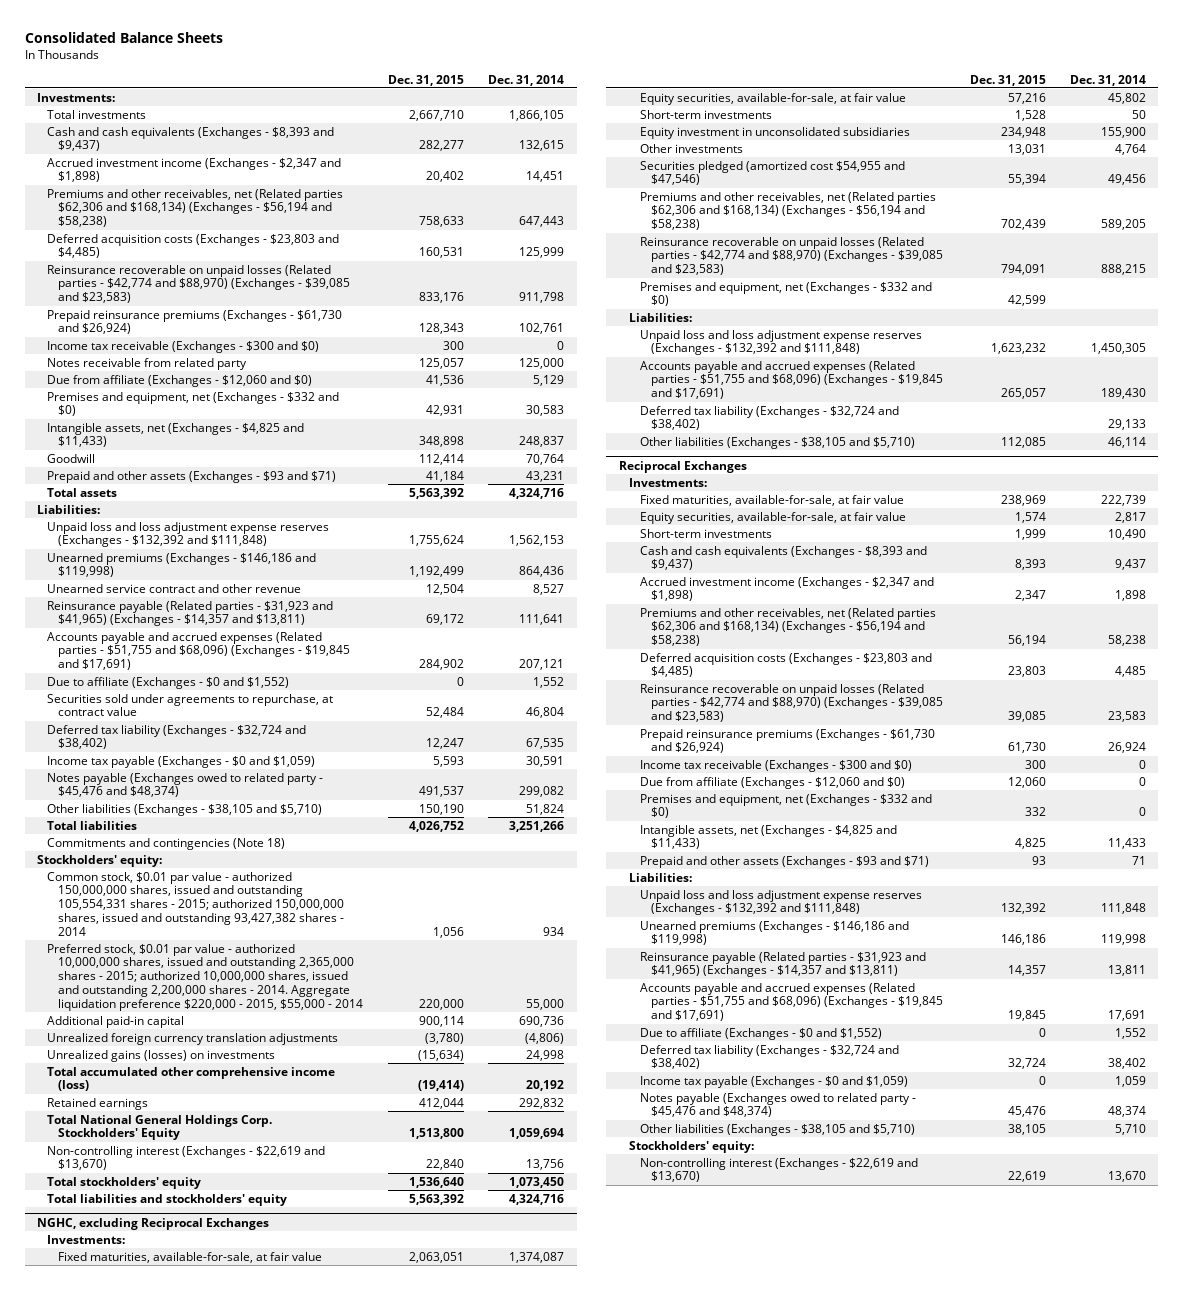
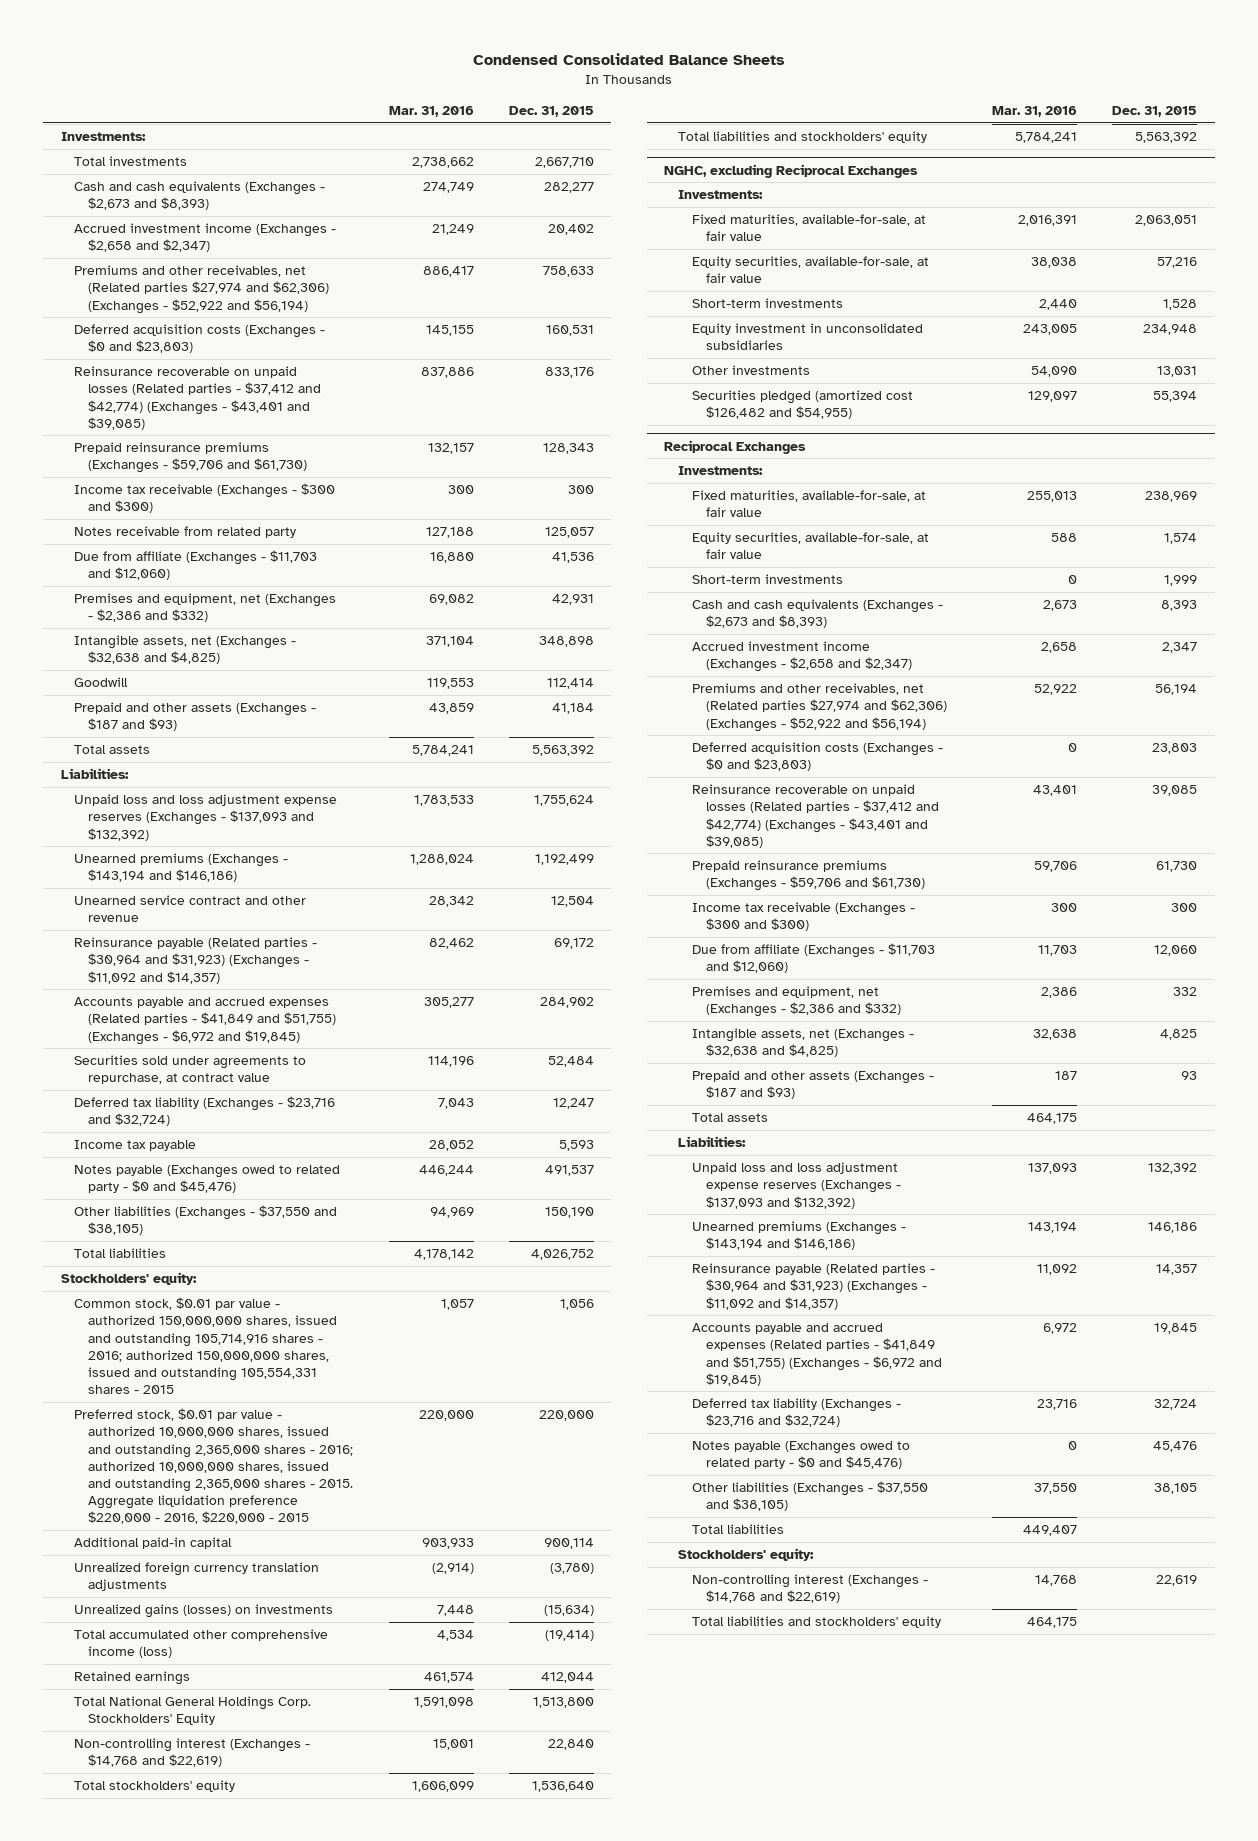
- Consolidated Balance Sheets
+ Condensed Consolidated Balance Sheets
- | Dec. 31, 2015 | Dec. 31, 2014
+ | Mar. 31, 2016 | Dec. 31, 2015
- Cash and cash equivalents (Exchanges - $8,393 and $9,437) | 282,277 | 132,615
- Accrued investment income (Exchanges - $2,347 and $1,898) | 20,402 | 14,451
- Premiums and other receivables, net (Related parties $62,306 and $168,134) (Exchanges - $56,194 and $58,238) | 758,633 | 647,443
- Deferred acquisition costs (Exchanges - $23,803 and $4,485) | 160,531 | 125,999
- Reinsurance recoverable on unpaid losses (Related parties - $42,774 and $88,970) (Exchanges - $39,085 and $23,583) | 833,176 | 911,798
- Prepaid reinsurance premiums (Exchanges - $61,730 and $26,924) | 128,343 | 102,761
- Income tax receivable (Exchanges - $300 and $0) | 300 | 0
+ Cash and cash equivalents (Exchanges - $2,673 and $8,393) | 274,749 | 282,277
+ Accrued investment income (Exchanges - $2,658 and $2,347) | 21,249 | 20,402
+ Premiums and other receivables, net (Related parties $27,974 and $62,306) (Exchanges - $52,922 and $56,194) | 886,417 | 758,633
+ Deferred acquisition costs (Exchanges - $0 and $23,803) | 145,155 | 160,531
+ Reinsurance recoverable on unpaid losses (Related parties - $37,412 and $42,774) (Exchanges - $43,401 and $39,085) | 837,886 | 833,176
+ Prepaid reinsurance premiums (Exchanges - $59,706 and $61,730) | 132,157 | 128,343
+ Income tax receivable (Exchanges - $300 and $300) | 300 | 300
- Due from affiliate (Exchanges - $12,060 and $0) | 41,536 | 5,129
- Premises and equipment, net (Exchanges - $332 and $0) | 42,931 | 30,583
- Intangible assets, net (Exchanges - $4,825 and $11,433) | 348,898 | 248,837
+ Due from affiliate (Exchanges - $11,703 and $12,060) | 16,880 | 41,536
+ Premises and equipment, net (Exchanges - $2,386 and $332) | 69,082 | 42,931
+ Intangible assets, net (Exchanges - $32,638 and $4,825) | 371,104 | 348,898
- Prepaid and other assets (Exchanges - $93 and $71) | 41,184 | 43,231
+ Prepaid and other assets (Exchanges - $187 and $93) | 43,859 | 41,184
- Unpaid loss and loss adjustment expense reserves (Exchanges - $132,392 and $111,848) | 1,755,624 | 1,562,153
- Unearned premiums (Exchanges - $146,186 and $119,998) | 1,192,499 | 864,436
+ Unpaid loss and loss adjustment expense reserves (Exchanges - $137,093 and $132,392) | 1,783,533 | 1,755,624
+ Unearned premiums (Exchanges - $143,194 and $146,186) | 1,288,024 | 1,192,499
- Reinsurance payable (Related parties - $31,923 and $41,965) (Exchanges - $14,357 and $13,811) | 69,172 | 111,641
- Accounts payable and accrued expenses (Related parties - $51,755 and $68,096) (Exchanges - $19,845 and $17,691) | 284,902 | 207,121
- Due to affiliate (Exchanges - $0 and $1,552) | 0 | 1,552
+ Reinsurance payable (Related parties - $30,964 and $31,923) (Exchanges - $11,092 and $14,357) | 82,462 | 69,172
+ Accounts payable and accrued expenses (Related parties - $41,849 and $51,755) (Exchanges - $6,972 and $19,845) | 305,277 | 284,902
- Deferred tax liability (Exchanges - $32,724 and $38,402) | 12,247 | 67,535
- Income tax payable (Exchanges - $0 and $1,059) | 5,593 | 30,591
- Notes payable (Exchanges owed to related party - $45,476 and $48,374) | 491,537 | 299,082
- Other liabilities (Exchanges - $38,105 and $5,710) | 150,190 | 51,824
+ Deferred tax liability (Exchanges - $23,716 and $32,724) | 7,043 | 12,247
+ Income tax payable | 28,052 | 5,593
+ Notes payable (Exchanges owed to related party - $0 and $45,476) | 446,244 | 491,537
+ Other liabilities (Exchanges - $37,550 and $38,105) | 94,969 | 150,190
- Commitments and contingencies (Note 18)
- Common stock, $0.01 par value - authorized 150,000,000 shares, issued and outstanding 105,554,331 shares - 2015; authorized 150,000,000 shares, issued and outstanding 93,427,382 shares - 2014 | 1,056 | 934
- Preferred stock, $0.01 par value - authorized 10,000,000 shares, issued and outstanding 2,365,000 shares - 2015; authorized 10,000,000 shares, issued and outstanding 2,200,000 shares - 2014. Aggregate liquidation preference $220,000 - 2015, $55,000 - 2014 | 220,000 | 55,000
+ Common stock, $0.01 par value - authorized 150,000,000 shares, issued and outstanding 105,714,916 shares - 2016; authorized 150,000,000 shares, issued and outstanding 105,554,331 shares - 2015 | 1,057 | 1,056
+ Preferred stock, $0.01 par value - authorized 10,000,000 shares, issued and outstanding 2,365,000 shares - 2016; authorized 10,000,000 shares, issued and outstanding 2,365,000 shares - 2015. Aggregate liquidation preference $220,000 - 2016, $220,000 - 2015 | 220,000 | 220,000
- Non-controlling interest (Exchanges - $22,619 and $13,670) | 22,840 | 13,756
+ Non-controlling interest (Exchanges - $14,768 and $22,619) | 15,001 | 22,840
@ NGHC, excluding Reciprocal Exchanges
- Securities pledged (amortized cost $54,955 and $47,546) | 55,394 | 49,456
- Premiums and other receivables, net (Related parties $62,306 and $168,134) (Exchanges - $56,194 and $58,238) | 702,439 | 589,205
- Reinsurance recoverable on unpaid losses (Related parties - $42,774 and $88,970) (Exchanges - $39,085 and $23,583) | 794,091 | 888,215
- Premises and equipment, net (Exchanges - $332 and $0) | 42,599 |
- Liabilities:
- Unpaid loss and loss adjustment expense reserves (Exchanges - $132,392 and $111,848) | 1,623,232 | 1,450,305
- Accounts payable and accrued expenses (Related parties - $51,755 and $68,096) (Exchanges - $19,845 and $17,691) | 265,057 | 189,430
- Deferred tax liability (Exchanges - $32,724 and $38,402) | | 29,133
- Other liabilities (Exchanges - $38,105 and $5,710) | 112,085 | 46,114
+ Securities pledged (amortized cost $126,482 and $54,955) | 129,097 | 55,394
@ Reciprocal Exchanges
- Cash and cash equivalents (Exchanges - $8,393 and $9,437) | 8,393 | 9,437
- Accrued investment income (Exchanges - $2,347 and $1,898) | 2,347 | 1,898
- Premiums and other receivables, net (Related parties $62,306 and $168,134) (Exchanges - $56,194 and $58,238) | 56,194 | 58,238
- Deferred acquisition costs (Exchanges - $23,803 and $4,485) | 23,803 | 4,485
- Reinsurance recoverable on unpaid losses (Related parties - $42,774 and $88,970) (Exchanges - $39,085 and $23,583) | 39,085 | 23,583
- Prepaid reinsurance premiums (Exchanges - $61,730 and $26,924) | 61,730 | 26,924
- Income tax receivable (Exchanges - $300 and $0) | 300 | 0
- Due from affiliate (Exchanges - $12,060 and $0) | 12,060 | 0
- Premises and equipment, net (Exchanges - $332 and $0) | 332 | 0
- Intangible assets, net (Exchanges - $4,825 and $11,433) | 4,825 | 11,433
- Prepaid and other assets (Exchanges - $93 and $71) | 93 | 71
+ Cash and cash equivalents (Exchanges - $2,673 and $8,393) | 2,673 | 8,393
+ Accrued investment income (Exchanges - $2,658 and $2,347) | 2,658 | 2,347
+ Premiums and other receivables, net (Related parties $27,974 and $62,306) (Exchanges - $52,922 and $56,194) | 52,922 | 56,194
+ Deferred acquisition costs (Exchanges - $0 and $23,803) | 0 | 23,803
+ Reinsurance recoverable on unpaid losses (Related parties - $37,412 and $42,774) (Exchanges - $43,401 and $39,085) | 43,401 | 39,085
+ Prepaid reinsurance premiums (Exchanges - $59,706 and $61,730) | 59,706 | 61,730
+ Income tax receivable (Exchanges - $300 and $300) | 300 | 300
+ Due from affiliate (Exchanges - $11,703 and $12,060) | 11,703 | 12,060
+ Premises and equipment, net (Exchanges - $2,386 and $332) | 2,386 | 332
+ Intangible assets, net (Exchanges - $32,638 and $4,825) | 32,638 | 4,825
+ Prepaid and other assets (Exchanges - $187 and $93) | 187 | 93
+ Total assets | 464,175 |
- Unpaid loss and loss adjustment expense reserves (Exchanges - $132,392 and $111,848) | 132,392 | 111,848
- Unearned premiums (Exchanges - $146,186 and $119,998) | 146,186 | 119,998
- Reinsurance payable (Related parties - $31,923 and $41,965) (Exchanges - $14,357 and $13,811) | 14,357 | 13,811
- Accounts payable and accrued expenses (Related parties - $51,755 and $68,096) (Exchanges - $19,845 and $17,691) | 19,845 | 17,691
- Due to affiliate (Exchanges - $0 and $1,552) | 0 | 1,552
- Deferred tax liability (Exchanges - $32,724 and $38,402) | 32,724 | 38,402
- Income tax payable (Exchanges - $0 and $1,059) | 0 | 1,059
- Notes payable (Exchanges owed to related party - $45,476 and $48,374) | 45,476 | 48,374
- Other liabilities (Exchanges - $38,105 and $5,710) | 38,105 | 5,710
+ Unpaid loss and loss adjustment expense reserves (Exchanges - $137,093 and $132,392) | 137,093 | 132,392
+ Unearned premiums (Exchanges - $143,194 and $146,186) | 143,194 | 146,186
+ Reinsurance payable (Related parties - $30,964 and $31,923) (Exchanges - $11,092 and $14,357) | 11,092 | 14,357
+ Accounts payable and accrued expenses (Related parties - $41,849 and $51,755) (Exchanges - $6,972 and $19,845) | 6,972 | 19,845
+ Deferred tax liability (Exchanges - $23,716 and $32,724) | 23,716 | 32,724
+ Notes payable (Exchanges owed to related party - $0 and $45,476) | 0 | 45,476
+ Other liabilities (Exchanges - $37,550 and $38,105) | 37,550 | 38,105
+ Total liabilities | 449,407 |
- Non-controlling interest (Exchanges - $22,619 and $13,670) | 22,619 | 13,670
+ Non-controlling interest (Exchanges - $14,768 and $22,619) | 14,768 | 22,619
+ Total liabilities and stockholders' equity | 464,175 |

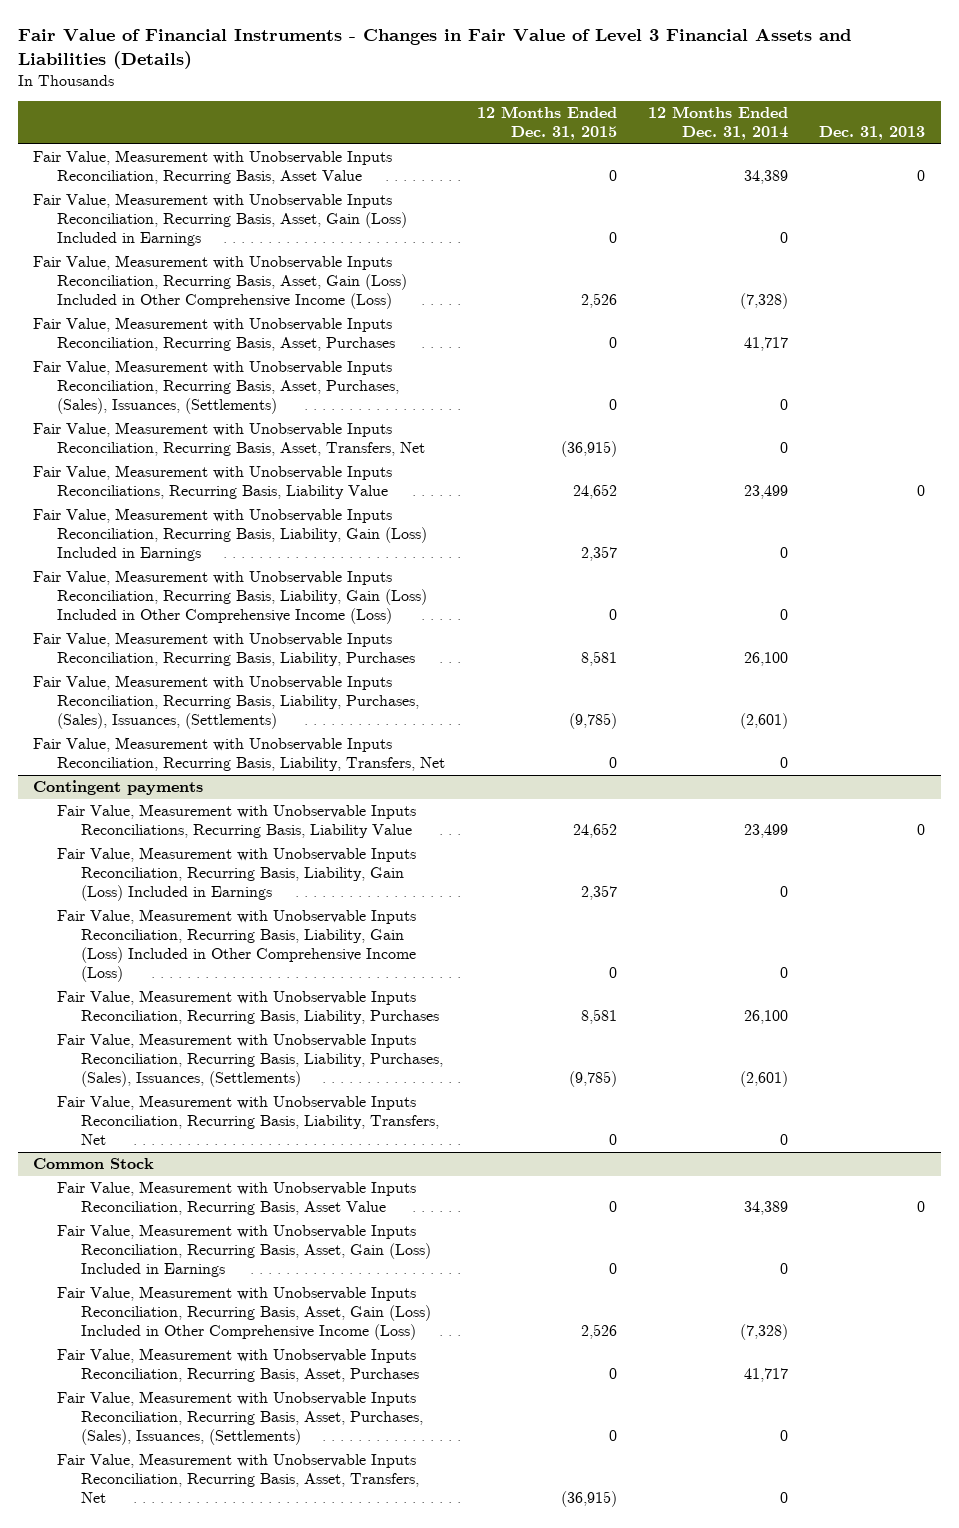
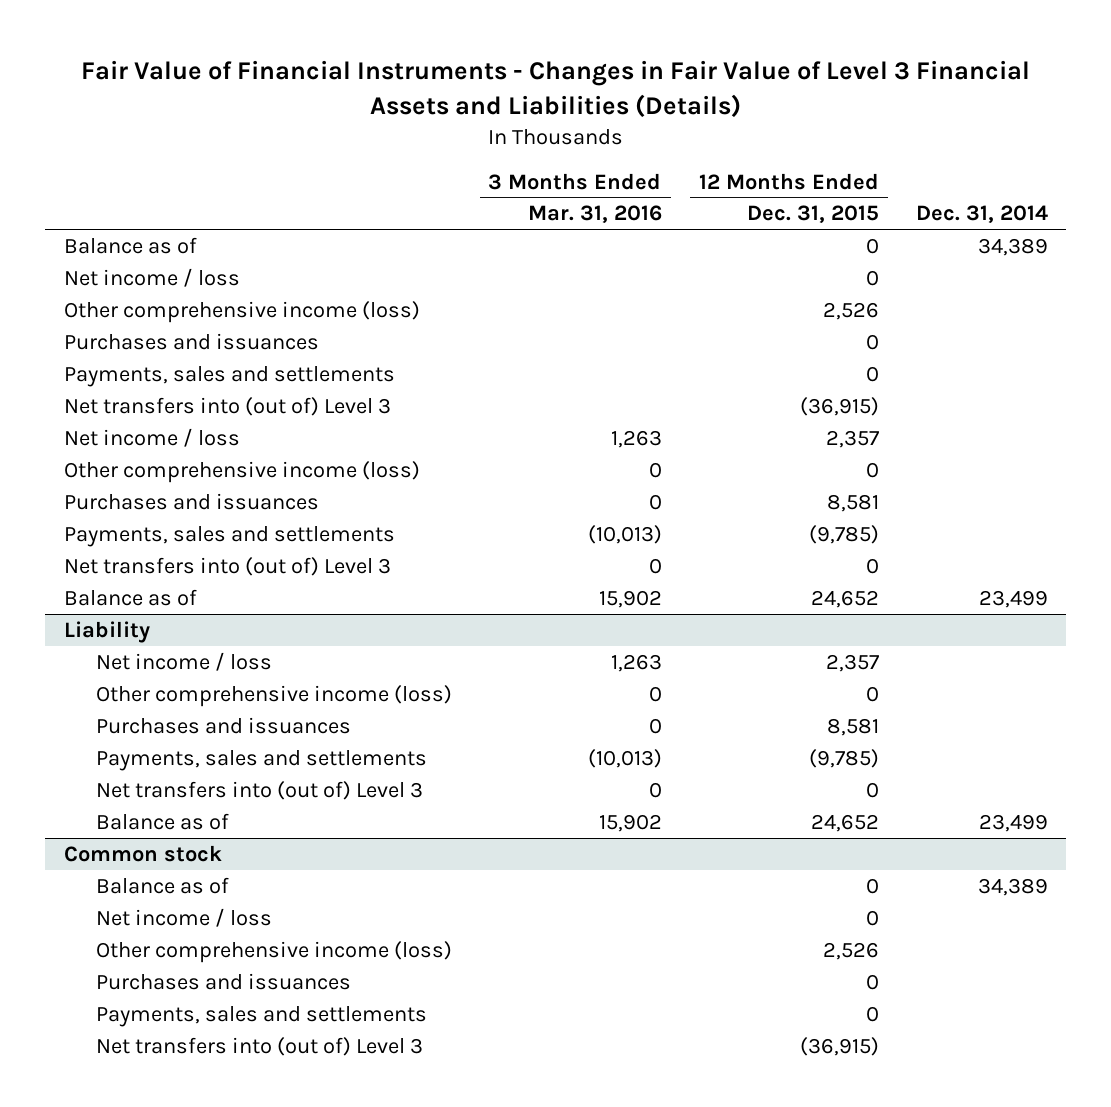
- | 12 Months Ended Dec. 31, 2015 | 12 Months Ended Dec. 31, 2014 | Dec. 31, 2013
+ | 3 Months Ended Mar. 31, 2016 | 12 Months Ended Dec. 31, 2015 | Dec. 31, 2014
- Fair Value, Measurement with Unobservable Inputs Reconciliation, Recurring Basis, Asset Value | 0 | 34,389 | 0
- Fair Value, Measurement with Unobservable Inputs Reconciliation, Recurring Basis, Asset, Gain (Loss) Included in Earnings | 0 | 0 |
- Fair Value, Measurement with Unobservable Inputs Reconciliation, Recurring Basis, Asset, Gain (Loss) Included in Other Comprehensive Income (Loss) | 2,526 | (7,328) |
- Fair Value, Measurement with Unobservable Inputs Reconciliation, Recurring Basis, Asset, Purchases | 0 | 41,717 |
- Fair Value, Measurement with Unobservable Inputs Reconciliation, Recurring Basis, Asset, Purchases, (Sales), Issuances, (Settlements) | 0 | 0 |
- Fair Value, Measurement with Unobservable Inputs Reconciliation, Recurring Basis, Asset, Transfers, Net | (36,915) | 0 |
- Fair Value, Measurement with Unobservable Inputs Reconciliations, Recurring Basis, Liability Value | 24,652 | 23,499 | 0
- Fair Value, Measurement with Unobservable Inputs Reconciliation, Recurring Basis, Liability, Gain (Loss) Included in Earnings | 2,357 | 0 |
- Fair Value, Measurement with Unobservable Inputs Reconciliation, Recurring Basis, Liability, Gain (Loss) Included in Other Comprehensive Income (Loss) | 0 | 0 |
- Fair Value, Measurement with Unobservable Inputs Reconciliation, Recurring Basis, Liability, Purchases | 8,581 | 26,100 |
- Fair Value, Measurement with Unobservable Inputs Reconciliation, Recurring Basis, Liability, Purchases, (Sales), Issuances, (Settlements) | (9,785) | (2,601) |
- Fair Value, Measurement with Unobservable Inputs Reconciliation, Recurring Basis, Liability, Transfers, Net | 0 | 0 |
- Contingent payments
- Fair Value, Measurement with Unobservable Inputs Reconciliations, Recurring Basis, Liability Value | 24,652 | 23,499 | 0
- Fair Value, Measurement with Unobservable Inputs Reconciliation, Recurring Basis, Liability, Gain (Loss) Included in Earnings | 2,357 | 0 |
- Fair Value, Measurement with Unobservable Inputs Reconciliation, Recurring Basis, Liability, Gain (Loss) Included in Other Comprehensive Income (Loss) | 0 | 0 |
- Fair Value, Measurement with Unobservable Inputs Reconciliation, Recurring Basis, Liability, Purchases | 8,581 | 26,100 |
- Fair Value, Measurement with Unobservable Inputs Reconciliation, Recurring Basis, Liability, Purchases, (Sales), Issuances, (Settlements) | (9,785) | (2,601) |
- Fair Value, Measurement with Unobservable Inputs Reconciliation, Recurring Basis, Liability, Transfers, Net | 0 | 0 |
- Common Stock
- Fair Value, Measurement with Unobservable Inputs Reconciliation, Recurring Basis, Asset Value | 0 | 34,389 | 0
- Fair Value, Measurement with Unobservable Inputs Reconciliation, Recurring Basis, Asset, Gain (Loss) Included in Earnings | 0 | 0 |
- Fair Value, Measurement with Unobservable Inputs Reconciliation, Recurring Basis, Asset, Gain (Loss) Included in Other Comprehensive Income (Loss) | 2,526 | (7,328) |
- Fair Value, Measurement with Unobservable Inputs Reconciliation, Recurring Basis, Asset, Purchases | 0 | 41,717 |
- Fair Value, Measurement with Unobservable Inputs Reconciliation, Recurring Basis, Asset, Purchases, (Sales), Issuances, (Settlements) | 0 | 0 |
- Fair Value, Measurement with Unobservable Inputs Reconciliation, Recurring Basis, Asset, Transfers, Net | (36,915) | 0 |
+ Balance as of | | 0 | 34,389
+ Net income / loss | | 0 |
+ Other comprehensive income (loss) | | 2,526 |
+ Purchases and issuances | | 0 |
+ Payments, sales and settlements | | 0 |
+ Net transfers into (out of) Level 3 | | (36,915) |
+ Net income / loss | 1,263 | 2,357 |
+ Other comprehensive income (loss) | 0 | 0 |
+ Purchases and issuances | 0 | 8,581 |
+ Payments, sales and settlements | (10,013) | (9,785) |
+ Net transfers into (out of) Level 3 | 0 | 0 |
+ Balance as of | 15,902 | 24,652 | 23,499
+ Liability
+ Net income / loss | 1,263 | 2,357 |
+ Other comprehensive income (loss) | 0 | 0 |
+ Purchases and issuances | 0 | 8,581 |
+ Payments, sales and settlements | (10,013) | (9,785) |
+ Net transfers into (out of) Level 3 | 0 | 0 |
+ Balance as of | 15,902 | 24,652 | 23,499
+ Common stock
+ Balance as of | | 0 | 34,389
+ Net income / loss | | 0 |
+ Other comprehensive income (loss) | | 2,526 |
+ Purchases and issuances | | 0 |
+ Payments, sales and settlements | | 0 |
+ Net transfers into (out of) Level 3 | | (36,915) |

